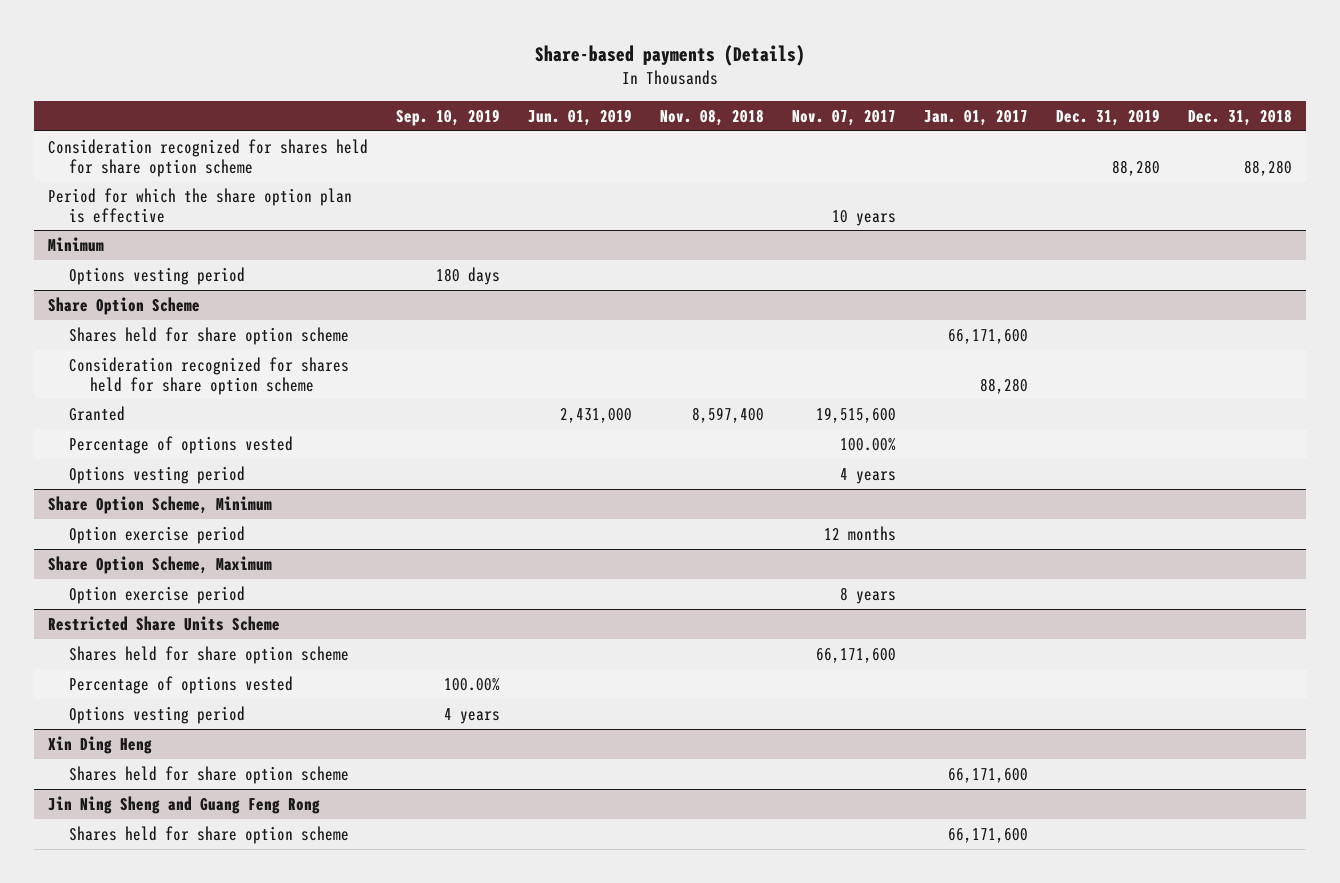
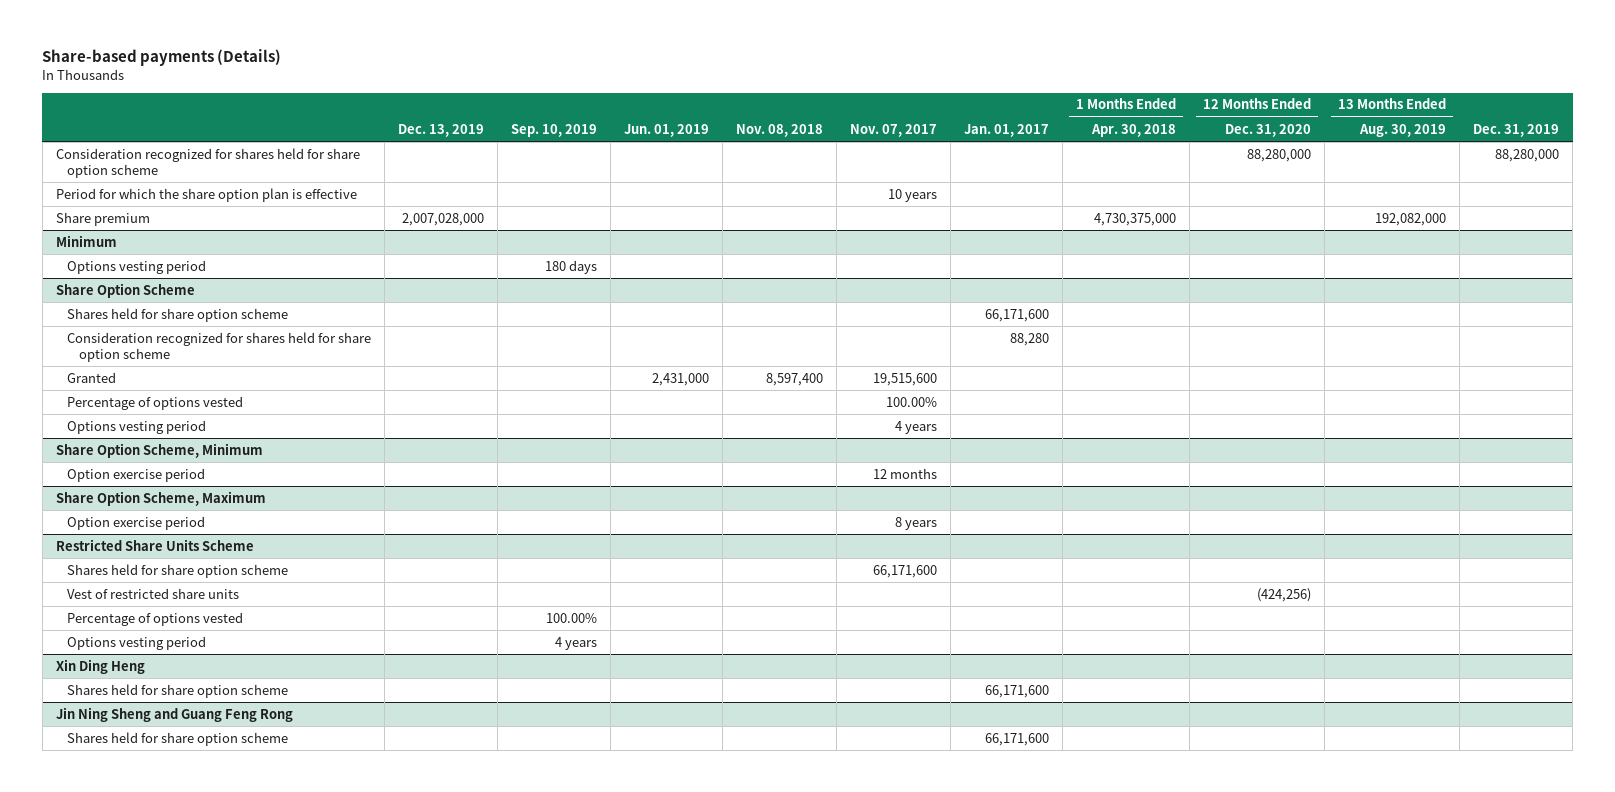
- | Sep. 10, 2019 | Jun. 01, 2019 | Nov. 08, 2018 | Nov. 07, 2017 | Jan. 01, 2017 | Dec. 31, 2019 | Dec. 31, 2018
+ | Dec. 13, 2019 | Sep. 10, 2019 | Jun. 01, 2019 | Nov. 08, 2018 | Nov. 07, 2017 | Jan. 01, 2017 | 1 Months Ended Apr. 30, 2018 | 12 Months Ended Dec. 31, 2020 | 13 Months Ended Aug. 30, 2019 | Dec. 31, 2019
- Consideration recognized for shares held for share option scheme | | | | | | 88,280 | 88,280
+ Consideration recognized for shares held for share option scheme | | | | | | | | 88,280,000 | | 88,280,000
+ Share premium | 2,007,028,000 | | | | | | 4,730,375,000 | | 192,082,000 |
@ Restricted Share Units Scheme
+ Vest of restricted share units | | | | | | | | (424,256) | |

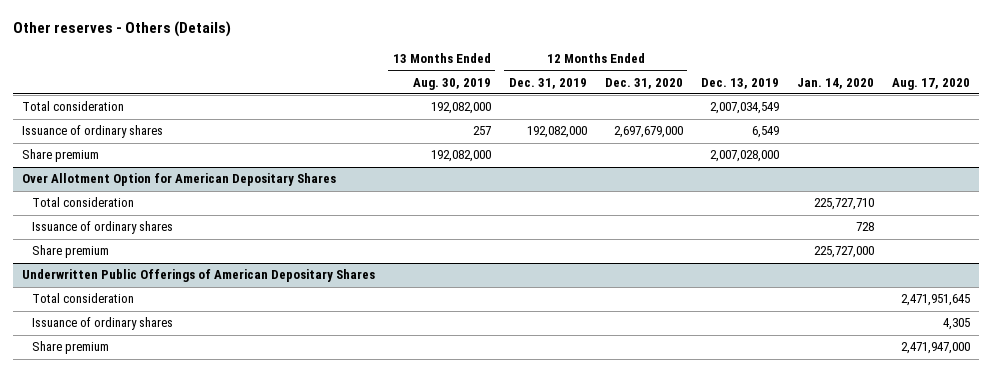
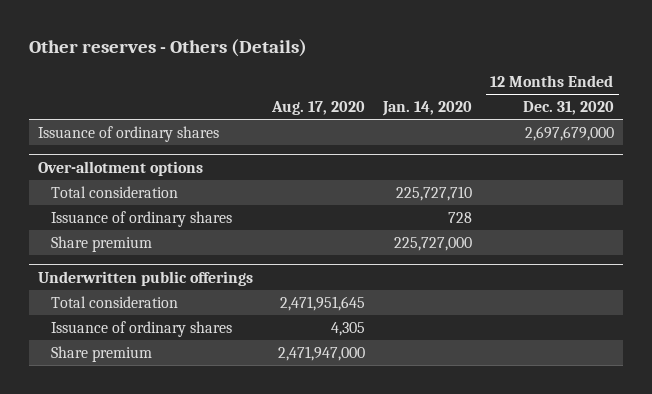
- | 13 Months Ended Aug. 30, 2019 | 12 Months Ended Dec. 31, 2019 | 12 Months Ended Dec. 31, 2020 | Dec. 13, 2019 | Jan. 14, 2020 | Aug. 17, 2020
+ | Aug. 17, 2020 | Jan. 14, 2020 | 12 Months Ended Dec. 31, 2020
- Total consideration | 192,082,000 | | | 2,007,034,549 | |
- Share premium | 192,082,000 | | | 2,007,028,000 | |
- Over Allotment Option for American Depositary Shares
+ Over-allotment options
- Underwritten Public Offerings of American Depositary Shares
+ Underwritten public offerings

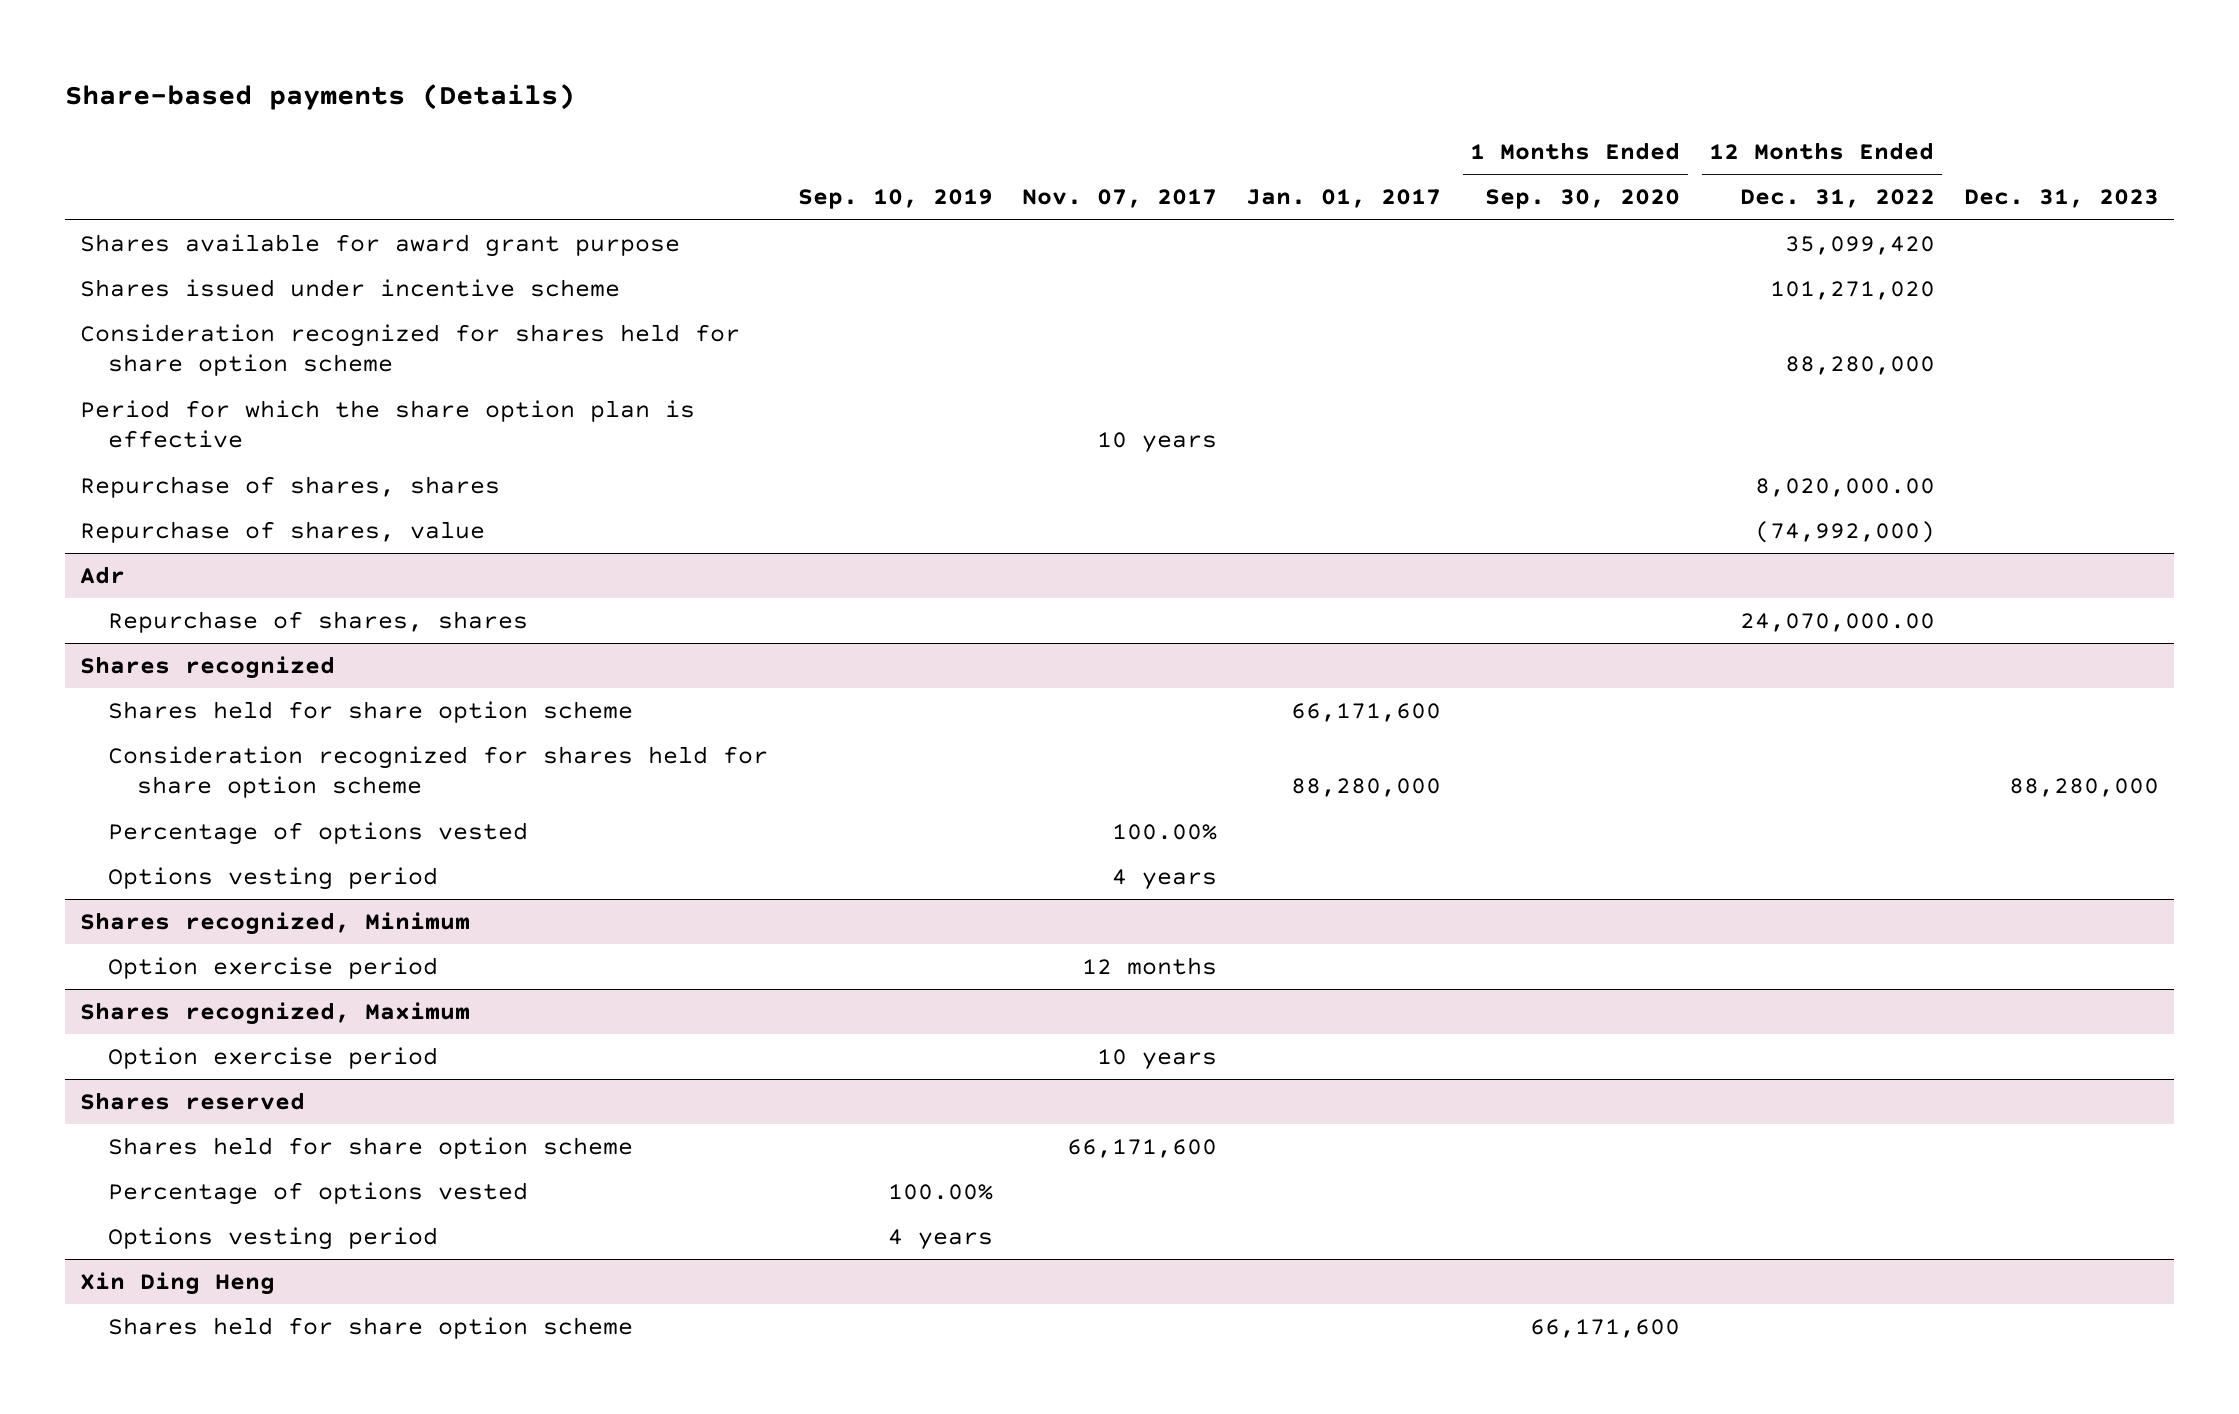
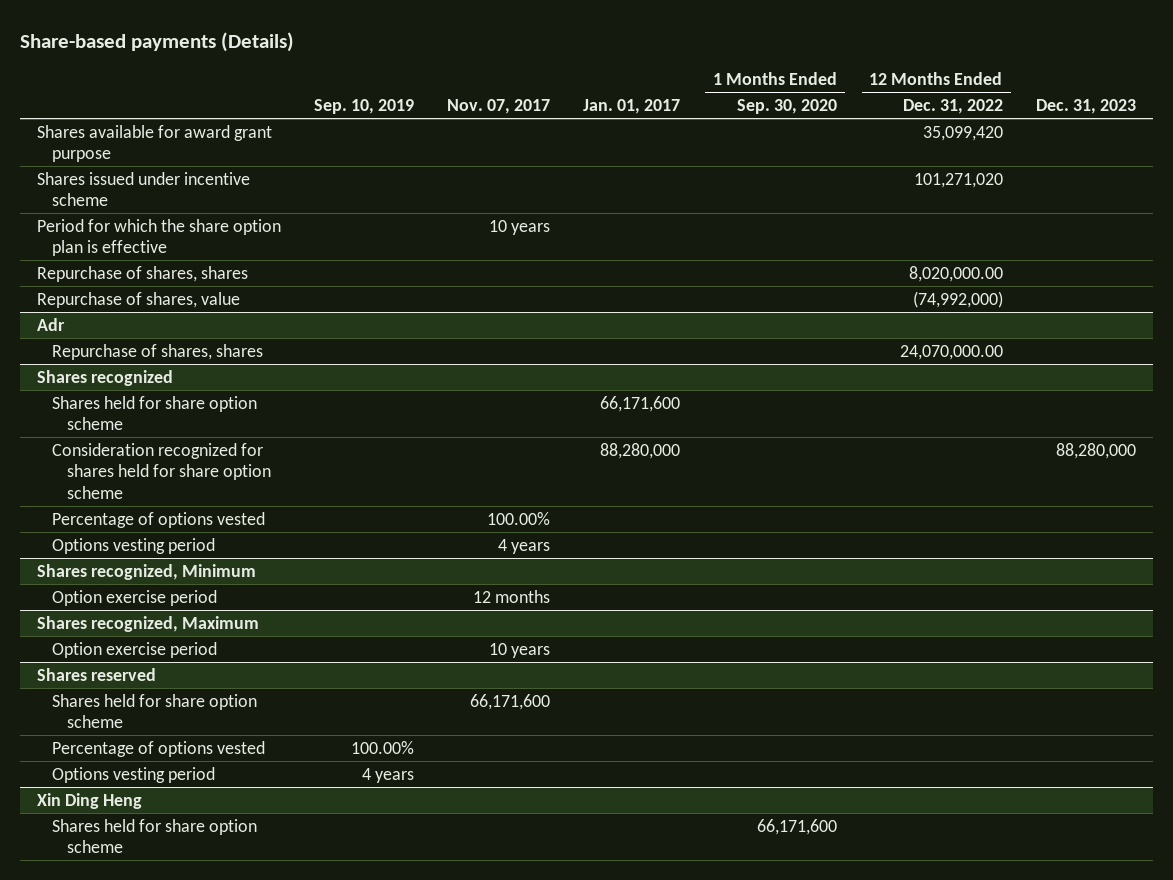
- Consideration recognized for shares held for share option scheme | | | | | 88,280,000 |

